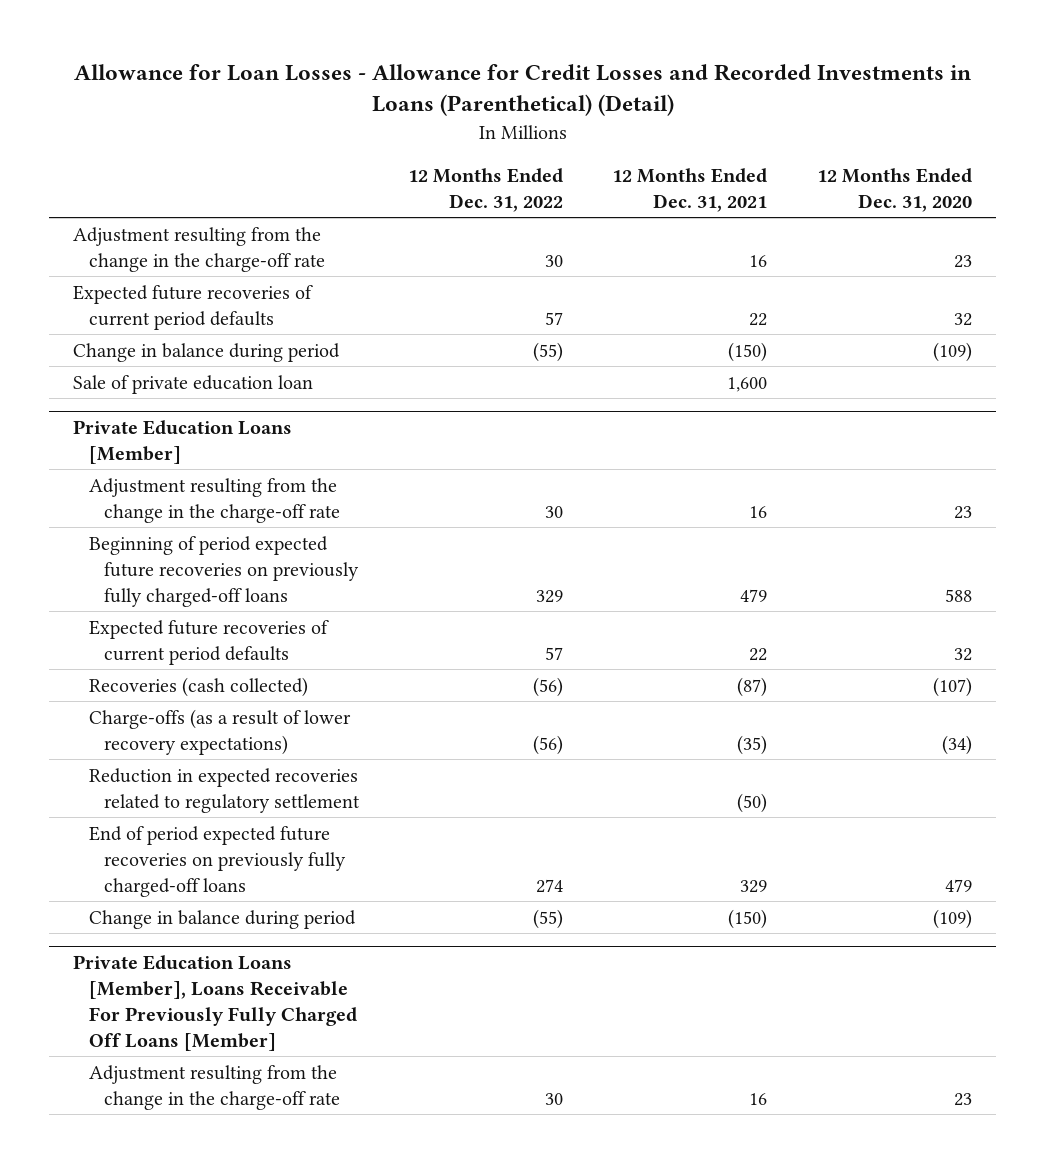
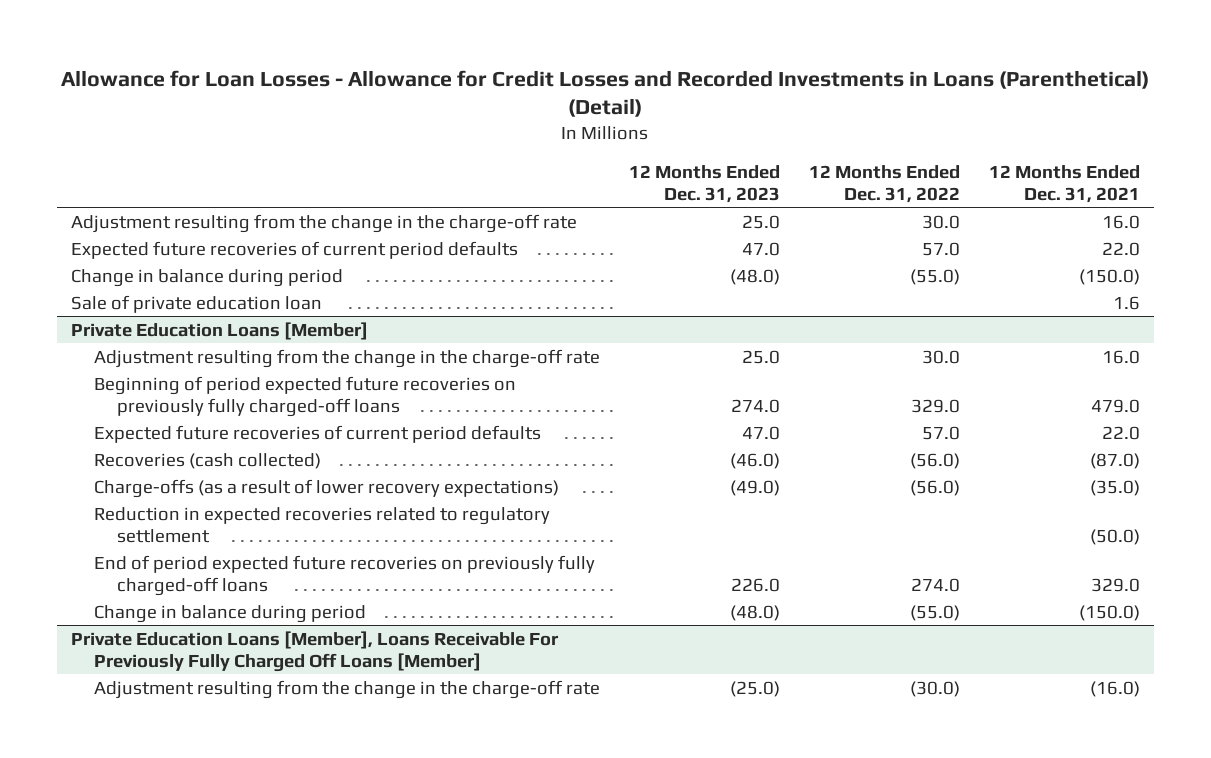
- | 12 Months Ended Dec. 31, 2022 | 12 Months Ended Dec. 31, 2021 | 12 Months Ended Dec. 31, 2020
+ | 12 Months Ended Dec. 31, 2023 | 12 Months Ended Dec. 31, 2022 | 12 Months Ended Dec. 31, 2021
- Adjustment resulting from the change in the charge-off rate | 30 | 16 | 23
- Expected future recoveries of current period defaults | 57 | 22 | 32
- Change in balance during period | (55) | (150) | (109)
- Sale of private education loan | | 1,600 |
+ Adjustment resulting from the change in the charge-off rate | 25.0 | 30.0 | 16.0
+ Expected future recoveries of current period defaults | 47.0 | 57.0 | 22.0
+ Change in balance during period | (48.0) | (55.0) | (150.0)
+ Sale of private education loan | | | 1.6
@ Private Education Loans [Member]
- Adjustment resulting from the change in the charge-off rate | 30 | 16 | 23
- Beginning of period expected future recoveries on previously fully charged-off loans | 329 | 479 | 588
- Expected future recoveries of current period defaults | 57 | 22 | 32
- Recoveries (cash collected) | (56) | (87) | (107)
- Charge-offs (as a result of lower recovery expectations) | (56) | (35) | (34)
- Reduction in expected recoveries related to regulatory settlement | | (50) |
- End of period expected future recoveries on previously fully charged-off loans | 274 | 329 | 479
- Change in balance during period | (55) | (150) | (109)
+ Adjustment resulting from the change in the charge-off rate | 25.0 | 30.0 | 16.0
+ Beginning of period expected future recoveries on previously fully charged-off loans | 274.0 | 329.0 | 479.0
+ Expected future recoveries of current period defaults | 47.0 | 57.0 | 22.0
+ Recoveries (cash collected) | (46.0) | (56.0) | (87.0)
+ Charge-offs (as a result of lower recovery expectations) | (49.0) | (56.0) | (35.0)
+ Reduction in expected recoveries related to regulatory settlement | | | (50.0)
+ End of period expected future recoveries on previously fully charged-off loans | 226.0 | 274.0 | 329.0
+ Change in balance during period | (48.0) | (55.0) | (150.0)
@ Private Education Loans [Member], Loans Receivable For Previously Fully Charged Off Loans [Member]
- Adjustment resulting from the change in the charge-off rate | 30 | 16 | 23
+ Adjustment resulting from the change in the charge-off rate | (25.0) | (30.0) | (16.0)

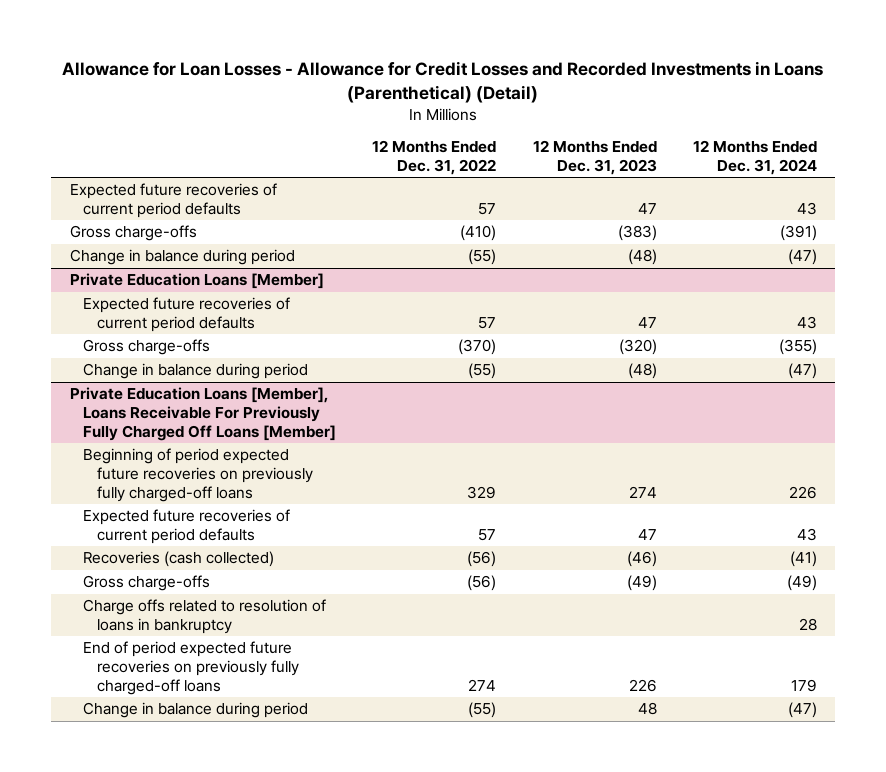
- | 12 Months Ended Dec. 31, 2023 | 12 Months Ended Dec. 31, 2022 | 12 Months Ended Dec. 31, 2021
+ | 12 Months Ended Dec. 31, 2022 | 12 Months Ended Dec. 31, 2023 | 12 Months Ended Dec. 31, 2024
- Adjustment resulting from the change in the charge-off rate | 25.0 | 30.0 | 16.0
- Expected future recoveries of current period defaults | 47.0 | 57.0 | 22.0
- Change in balance during period | (48.0) | (55.0) | (150.0)
- Sale of private education loan | | | 1.6
+ Expected future recoveries of current period defaults | 57 | 47 | 43
+ Gross charge-offs | (410) | (383) | (391)
+ Change in balance during period | (55) | (48) | (47)
@ Private Education Loans [Member]
- Adjustment resulting from the change in the charge-off rate | 25.0 | 30.0 | 16.0
- Beginning of period expected future recoveries on previously fully charged-off loans | 274.0 | 329.0 | 479.0
- Expected future recoveries of current period defaults | 47.0 | 57.0 | 22.0
- Recoveries (cash collected) | (46.0) | (56.0) | (87.0)
- Charge-offs (as a result of lower recovery expectations) | (49.0) | (56.0) | (35.0)
- Reduction in expected recoveries related to regulatory settlement | | | (50.0)
- End of period expected future recoveries on previously fully charged-off loans | 226.0 | 274.0 | 329.0
- Change in balance during period | (48.0) | (55.0) | (150.0)
+ Expected future recoveries of current period defaults | 57 | 47 | 43
+ Gross charge-offs | (370) | (320) | (355)
+ Change in balance during period | (55) | (48) | (47)
@ Private Education Loans [Member], Loans Receivable For Previously Fully Charged Off Loans [Member]
- Adjustment resulting from the change in the charge-off rate | (25.0) | (30.0) | (16.0)
+ Beginning of period expected future recoveries on previously fully charged-off loans | 329 | 274 | 226
+ Expected future recoveries of current period defaults | 57 | 47 | 43
+ Recoveries (cash collected) | (56) | (46) | (41)
+ Gross charge-offs | (56) | (49) | (49)
+ Charge offs related to resolution of loans in bankruptcy | | | 28
+ End of period expected future recoveries on previously fully charged-off loans | 274 | 226 | 179
+ Change in balance during period | (55) | 48 | (47)

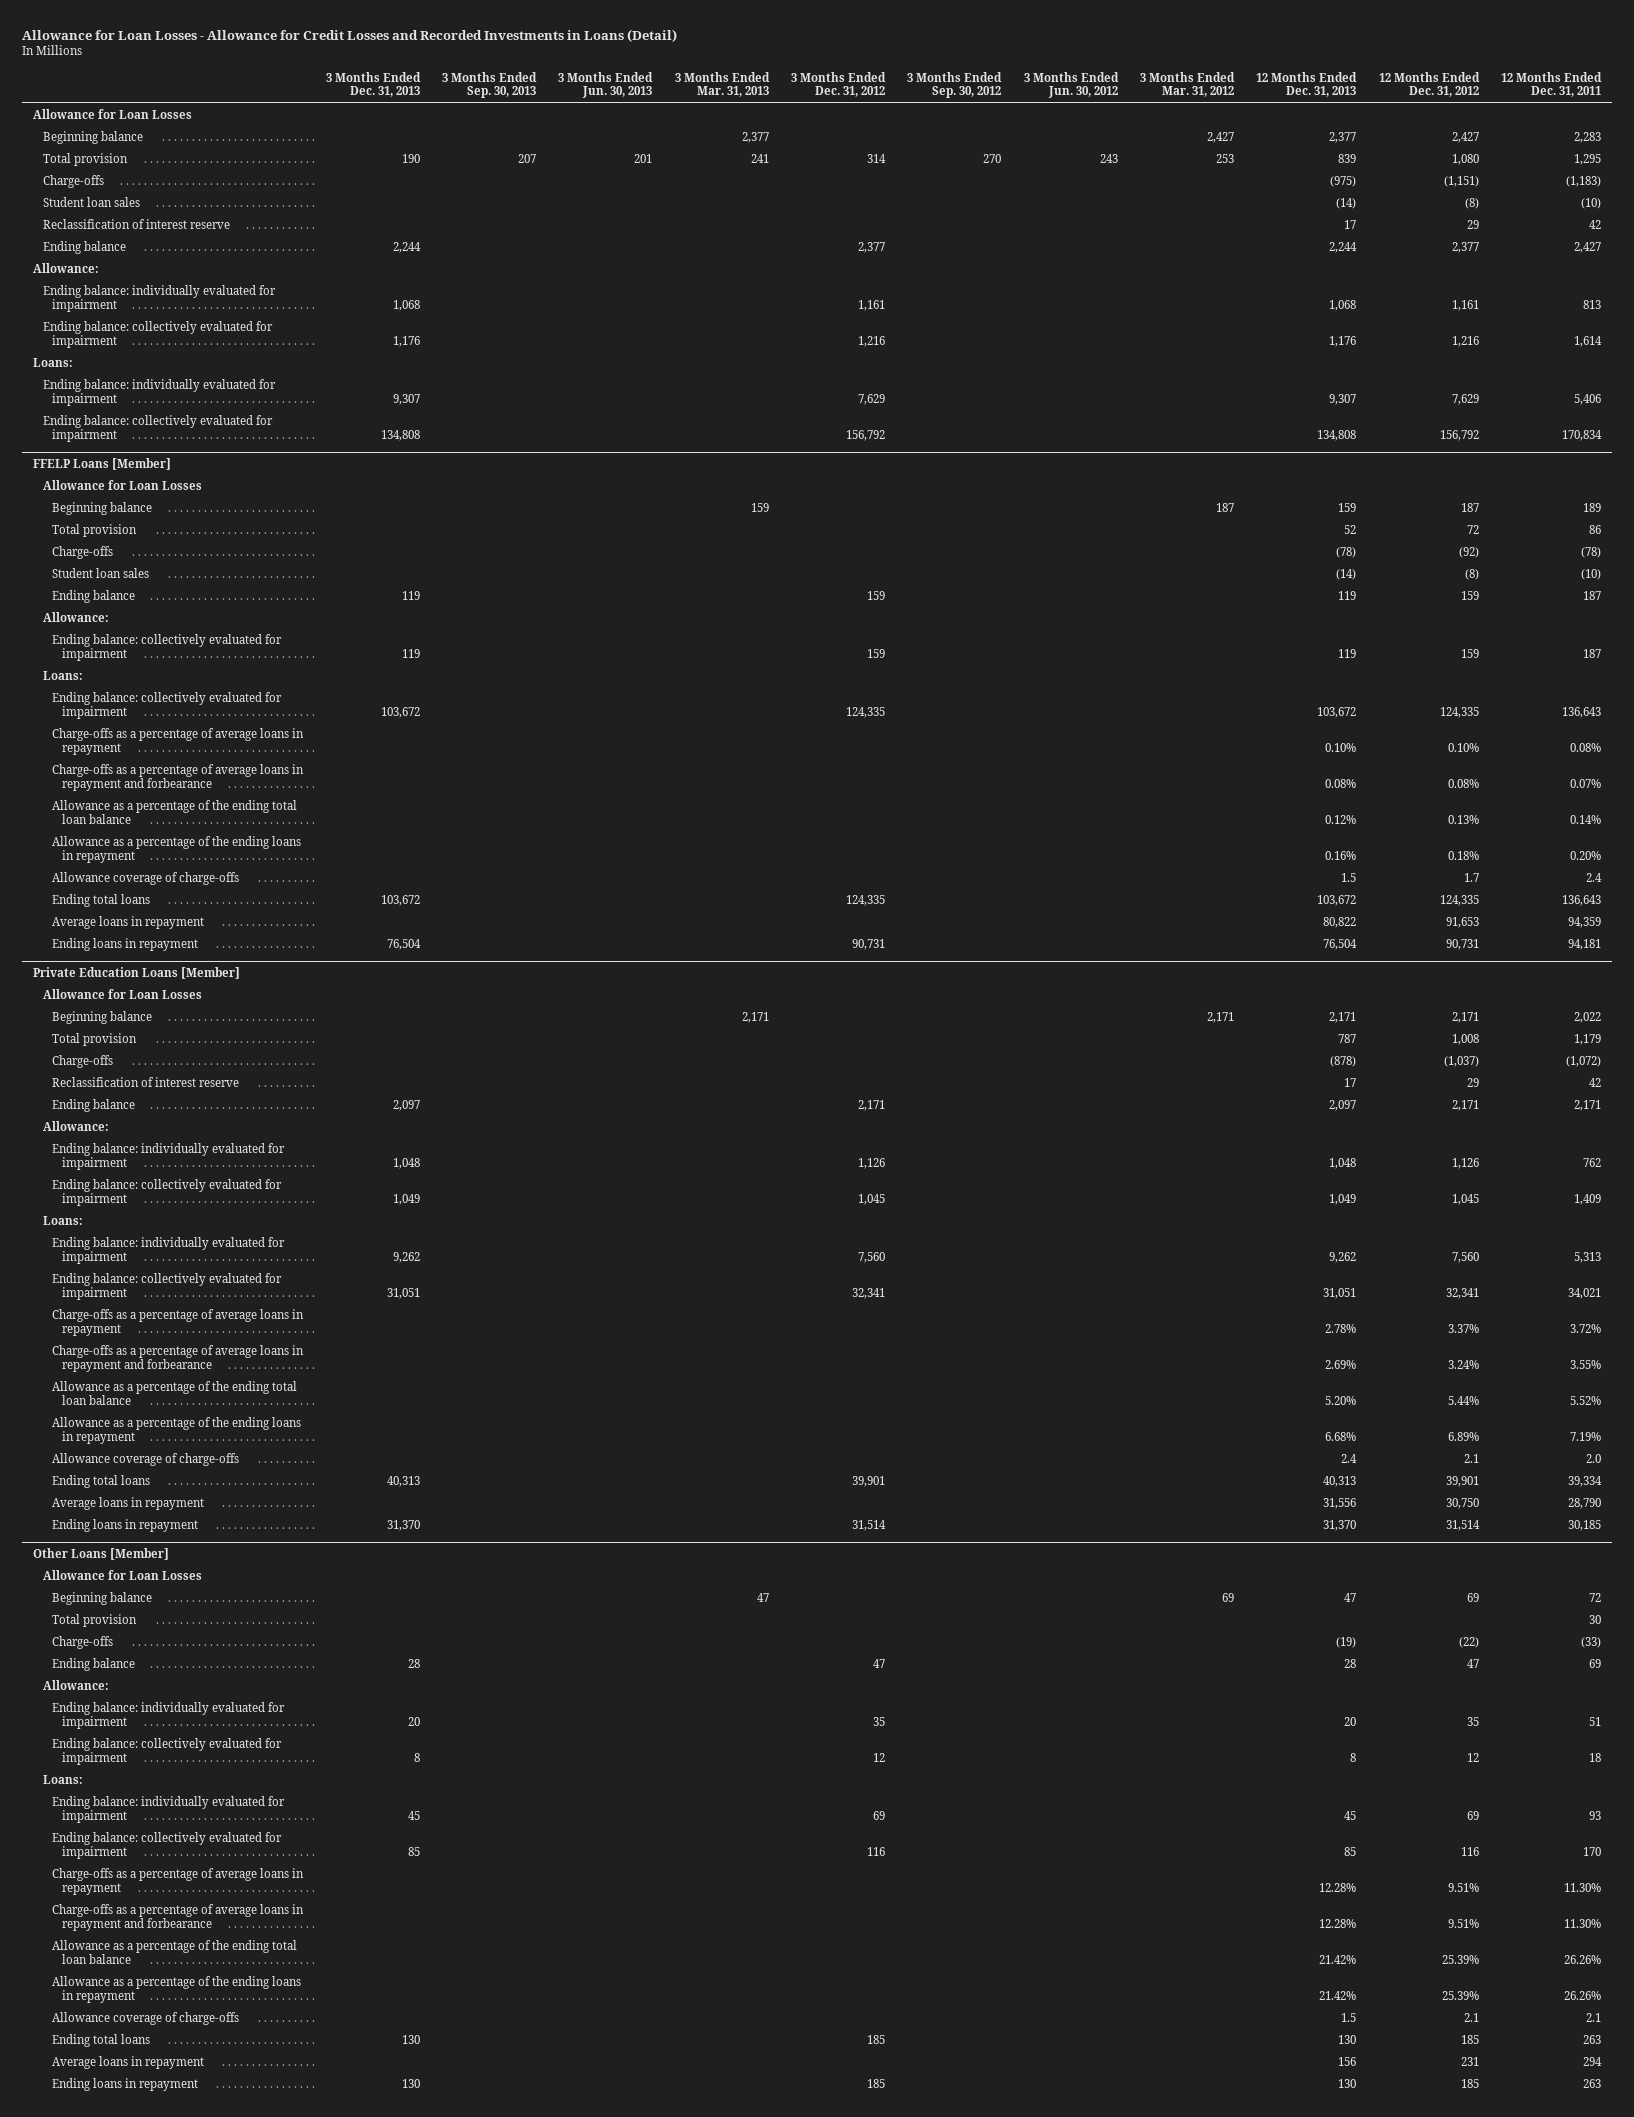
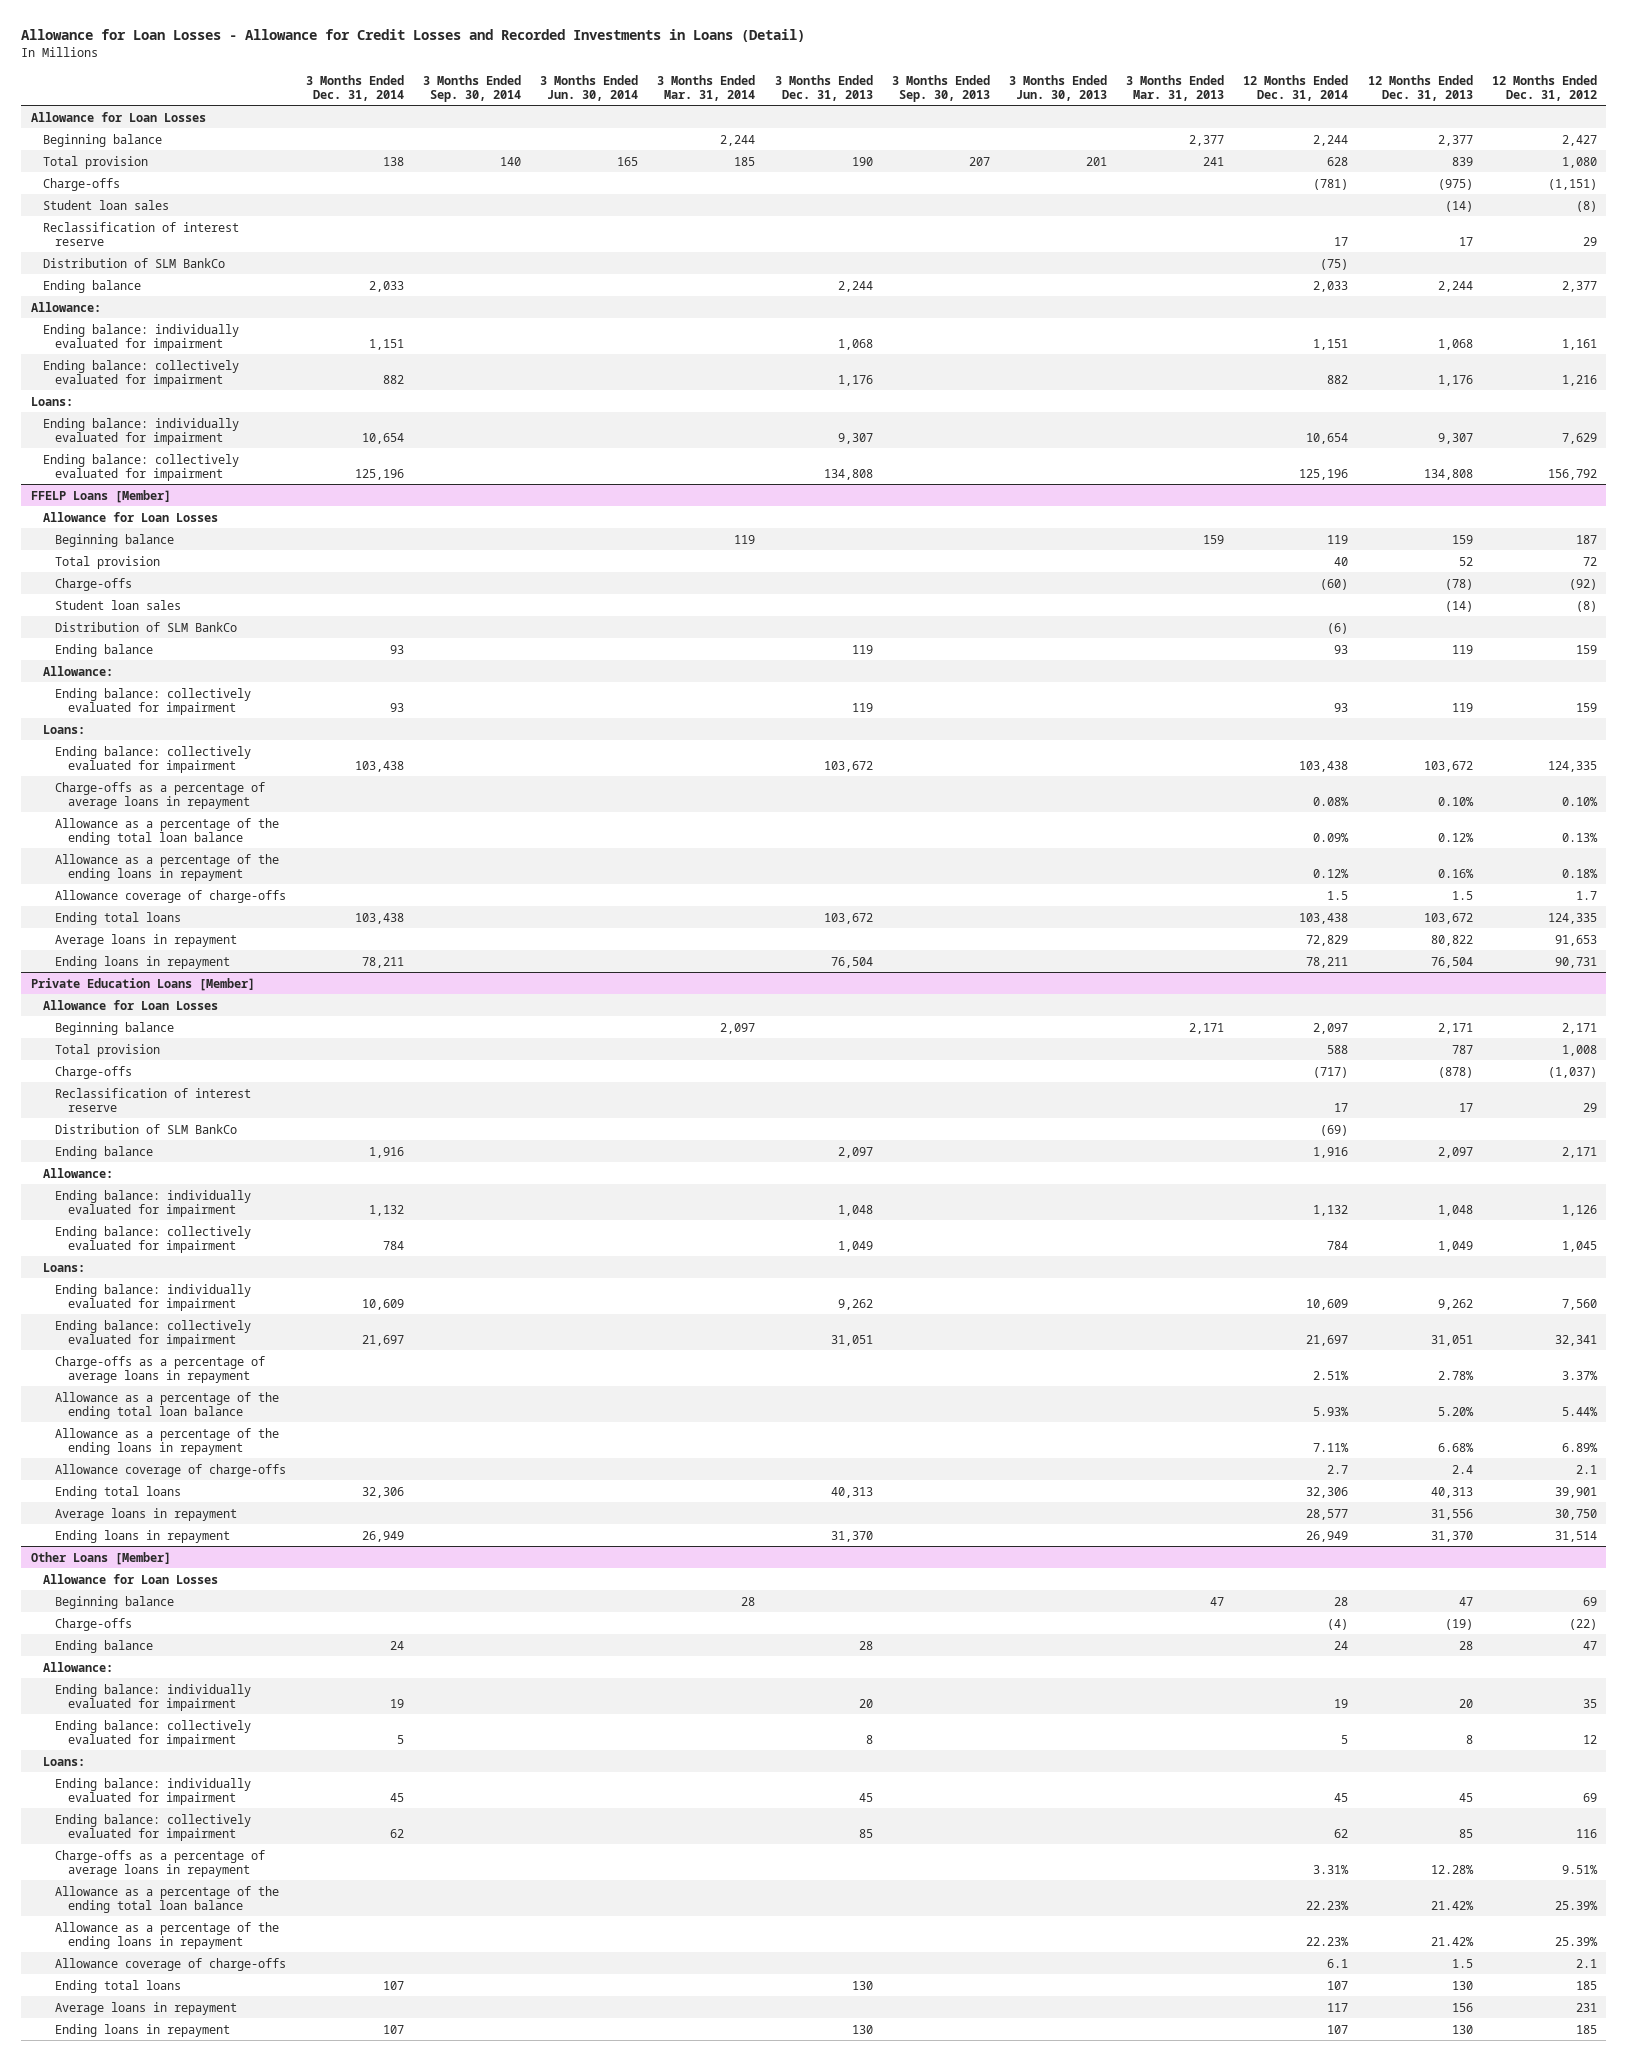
- | 3 Months Ended Dec. 31, 2013 | 3 Months Ended Sep. 30, 2013 | 3 Months Ended Jun. 30, 2013 | 3 Months Ended Mar. 31, 2013 | 3 Months Ended Dec. 31, 2012 | 3 Months Ended Sep. 30, 2012 | 3 Months Ended Jun. 30, 2012 | 3 Months Ended Mar. 31, 2012 | 12 Months Ended Dec. 31, 2013 | 12 Months Ended Dec. 31, 2012 | 12 Months Ended Dec. 31, 2011
+ | 3 Months Ended Dec. 31, 2014 | 3 Months Ended Sep. 30, 2014 | 3 Months Ended Jun. 30, 2014 | 3 Months Ended Mar. 31, 2014 | 3 Months Ended Dec. 31, 2013 | 3 Months Ended Sep. 30, 2013 | 3 Months Ended Jun. 30, 2013 | 3 Months Ended Mar. 31, 2013 | 12 Months Ended Dec. 31, 2014 | 12 Months Ended Dec. 31, 2013 | 12 Months Ended Dec. 31, 2012
+ Distribution of SLM BankCo | | | | | | | | | (75) | |
@ FFELP Loans [Member]
+ Distribution of SLM BankCo | | | | | | | | | (6) | |
- Charge-offs as a percentage of average loans in repayment and forbearance | | | | | | | | | 0.08% | 0.08% | 0.07%
@ Private Education Loans [Member]
+ Distribution of SLM BankCo | | | | | | | | | (69) | |
- Charge-offs as a percentage of average loans in repayment and forbearance | | | | | | | | | 2.69% | 3.24% | 3.55%
@ Other Loans [Member]
- Total provision | | | | | | | | | | | 30
- Charge-offs as a percentage of average loans in repayment and forbearance | | | | | | | | | 12.28% | 9.51% | 11.30%

